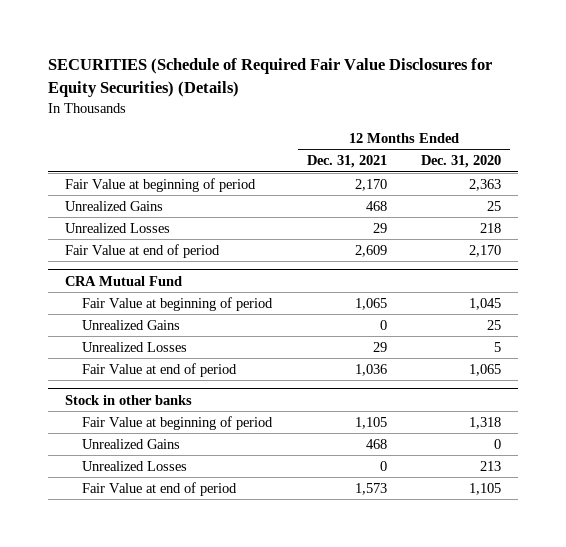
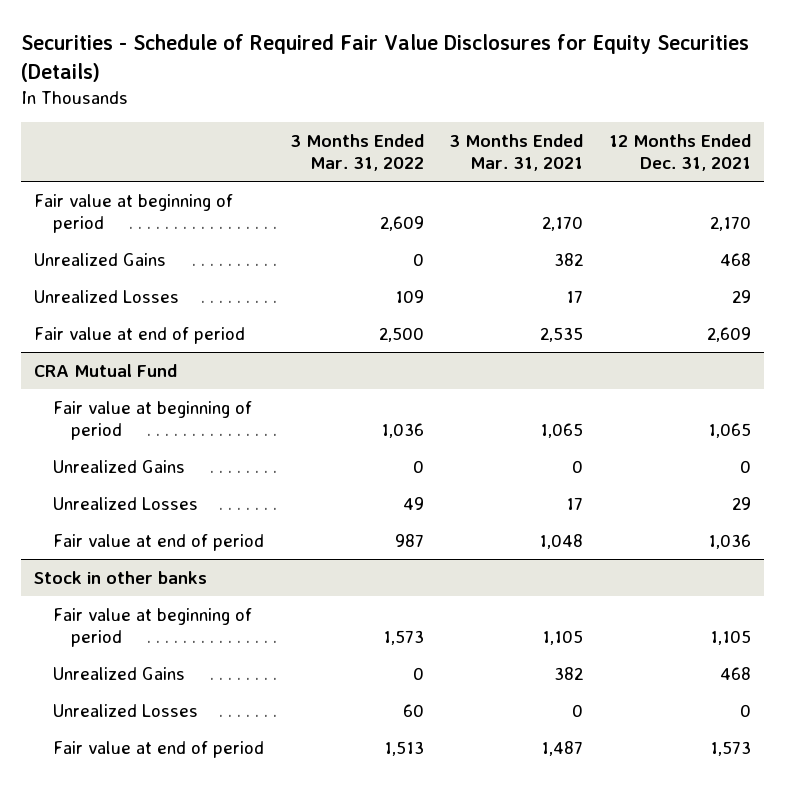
- SECURITIES (Schedule of Required Fair Value Disclosures for Equity Securities) (Details)
+ Securities - Schedule of Required Fair Value Disclosures for Equity Securities (Details)
- | 12 Months Ended Dec. 31, 2021 | 12 Months Ended Dec. 31, 2020
+ | 3 Months Ended Mar. 31, 2022 | 3 Months Ended Mar. 31, 2021 | 12 Months Ended Dec. 31, 2021
- Fair Value at beginning of period | 2,170 | 2,363
+ Fair value at beginning of period | 2,609 | 2,170 | 2,170
- Fair Value at end of period | 2,609 | 2,170
+ Fair value at end of period | 2,500 | 2,535 | 2,609
@ CRA Mutual Fund
- Fair Value at beginning of period | 1,065 | 1,045
+ Fair value at beginning of period | 1,036 | 1,065 | 1,065
- Fair Value at end of period | 1,036 | 1,065
+ Fair value at end of period | 987 | 1,048 | 1,036
@ Stock in other banks
- Fair Value at beginning of period | 1,105 | 1,318
+ Fair value at beginning of period | 1,573 | 1,105 | 1,105
- Fair Value at end of period | 1,573 | 1,105
+ Fair value at end of period | 1,513 | 1,487 | 1,573

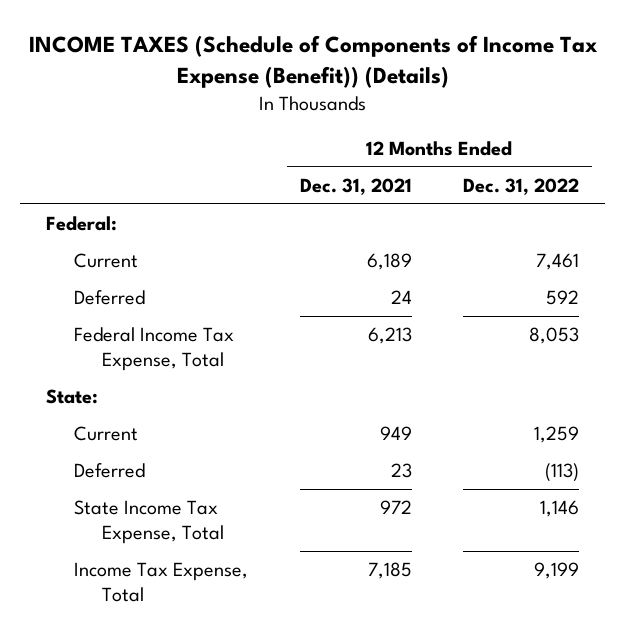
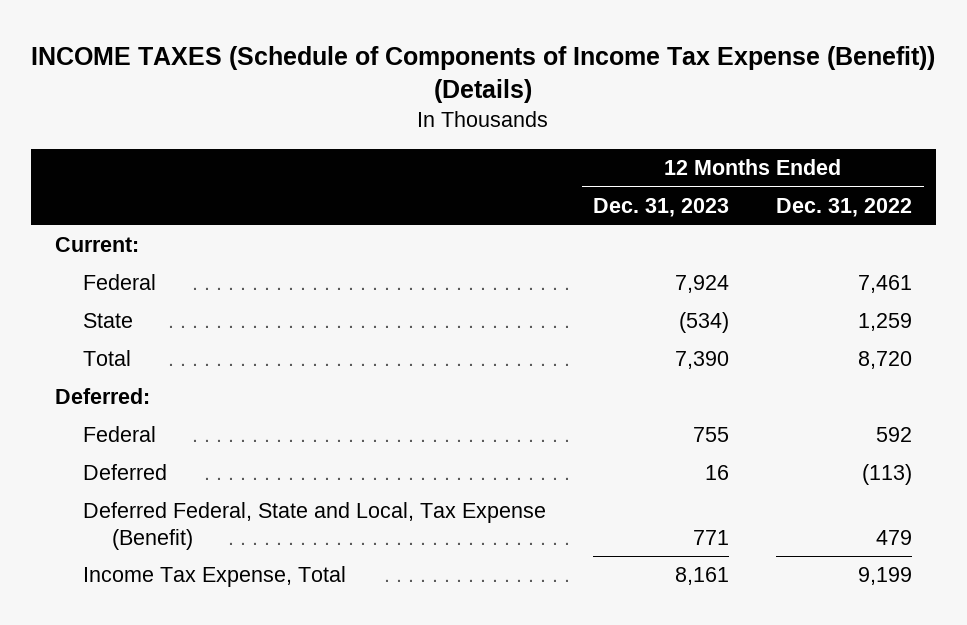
- | 12 Months Ended Dec. 31, 2021 | 12 Months Ended Dec. 31, 2022
+ | 12 Months Ended Dec. 31, 2023 | 12 Months Ended Dec. 31, 2022
- Federal:
- Current | 6,189 | 7,461
- Deferred | 24 | 592
- Federal Income Tax Expense, Total | 6,213 | 8,053
- State:
- Current | 949 | 1,259
+ Current:
+ Federal | 7,924 | 7,461
+ State | (534) | 1,259
+ Total | 7,390 | 8,720
+ Deferred:
+ Federal | 755 | 592
- State Income Tax Expense, Total | 972 | 1,146
+ Deferred Federal, State and Local, Tax Expense (Benefit) | 771 | 479

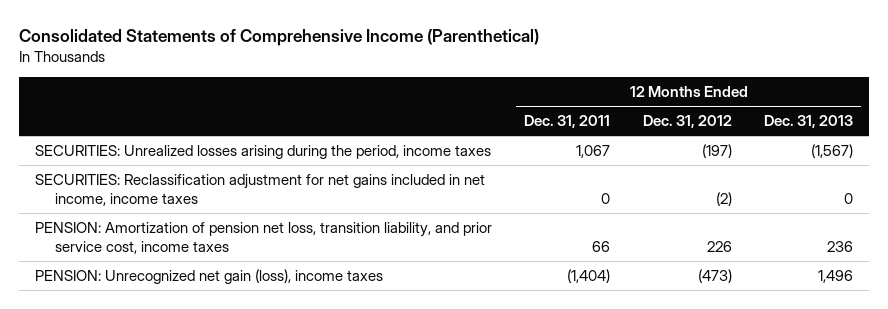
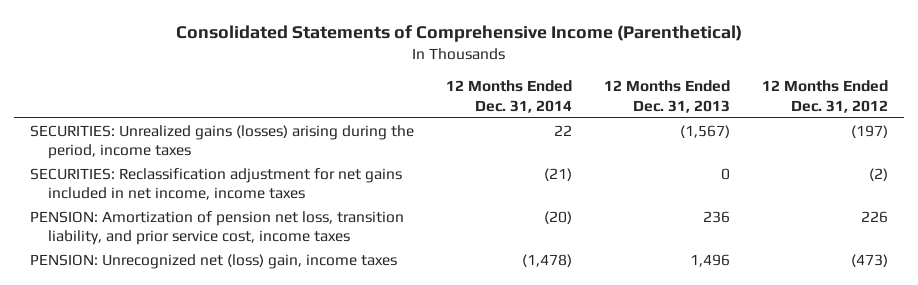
- | 12 Months Ended Dec. 31, 2011 | 12 Months Ended Dec. 31, 2012 | 12 Months Ended Dec. 31, 2013
+ | 12 Months Ended Dec. 31, 2014 | 12 Months Ended Dec. 31, 2013 | 12 Months Ended Dec. 31, 2012
- SECURITIES: Unrealized losses arising during the period, income taxes | 1,067 | (197) | (1,567)
+ SECURITIES: Unrealized gains (losses) arising during the period, income taxes | 22 | (1,567) | (197)
- PENSION: Unrecognized net gain (loss), income taxes | (1,404) | (473) | 1,496
+ PENSION: Unrecognized net (loss) gain, income taxes | (1,478) | 1,496 | (473)

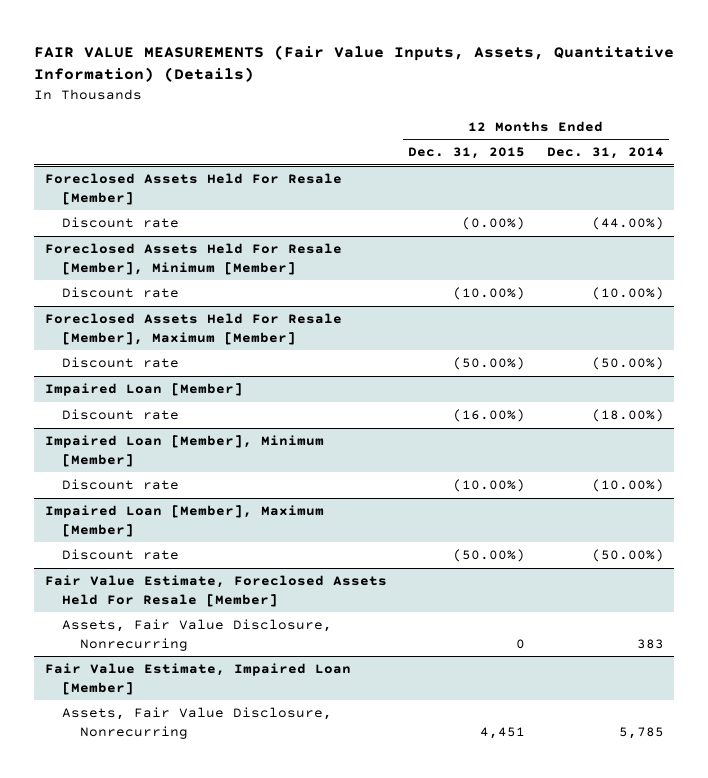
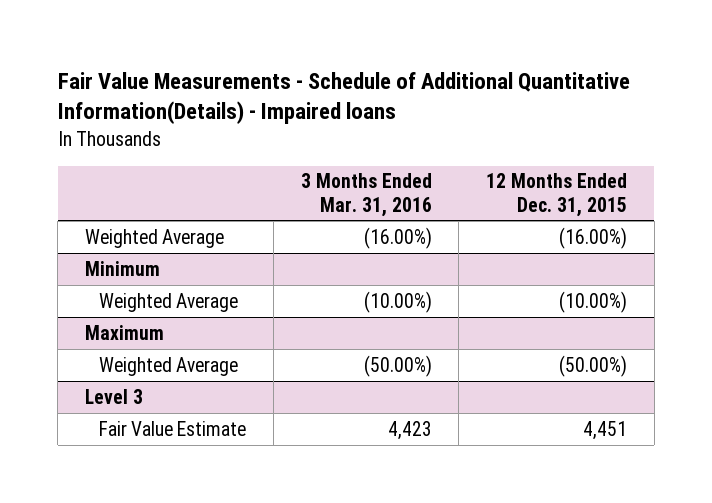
- FAIR VALUE MEASUREMENTS (Fair Value Inputs, Assets, Quantitative Information) (Details)
+ Fair Value Measurements - Schedule of Additional Quantitative Information(Details) - Impaired loans
- | 12 Months Ended Dec. 31, 2015 | 12 Months Ended Dec. 31, 2014
+ | 3 Months Ended Mar. 31, 2016 | 12 Months Ended Dec. 31, 2015
- Foreclosed Assets Held For Resale [Member]
- Discount rate | (0.00%) | (44.00%)
- Foreclosed Assets Held For Resale [Member], Minimum [Member]
- Discount rate | (10.00%) | (10.00%)
- Foreclosed Assets Held For Resale [Member], Maximum [Member]
- Discount rate | (50.00%) | (50.00%)
- Impaired Loan [Member]
- Discount rate | (16.00%) | (18.00%)
- Impaired Loan [Member], Minimum [Member]
- Discount rate | (10.00%) | (10.00%)
- Impaired Loan [Member], Maximum [Member]
- Discount rate | (50.00%) | (50.00%)
- Fair Value Estimate, Foreclosed Assets Held For Resale [Member]
- Assets, Fair Value Disclosure, Nonrecurring | 0 | 383
- Fair Value Estimate, Impaired Loan [Member]
- Assets, Fair Value Disclosure, Nonrecurring | 4,451 | 5,785
+ Weighted Average | (16.00%) | (16.00%)
+ Minimum
+ Weighted Average | (10.00%) | (10.00%)
+ Maximum
+ Weighted Average | (50.00%) | (50.00%)
+ Level 3
+ Fair Value Estimate | 4,423 | 4,451

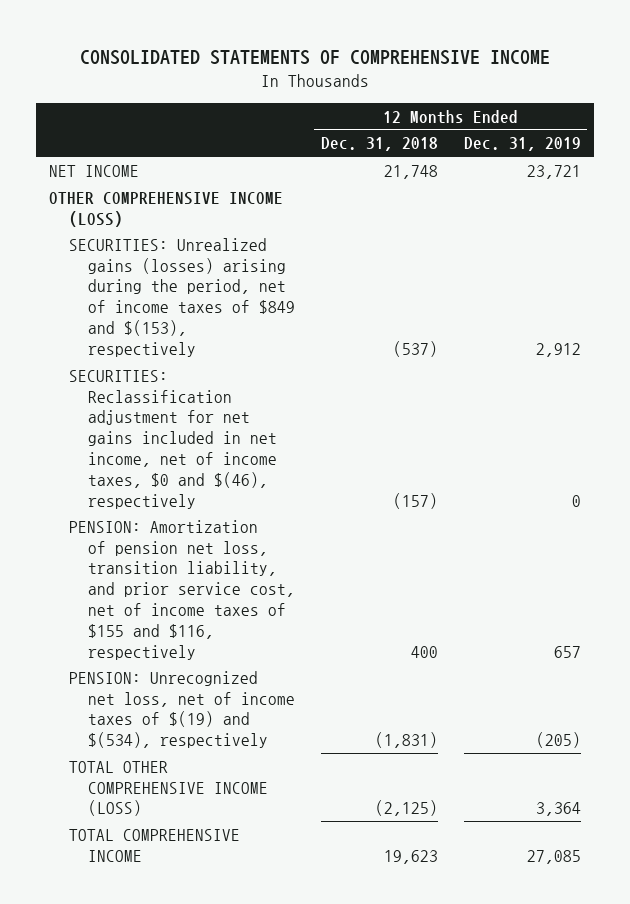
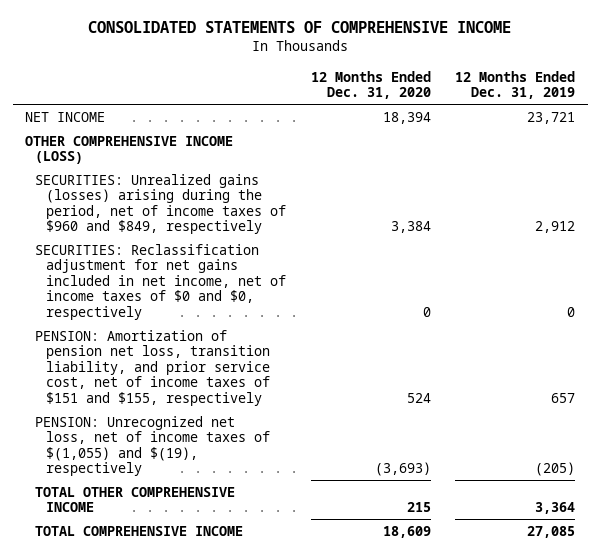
- | 12 Months Ended Dec. 31, 2018 | 12 Months Ended Dec. 31, 2019
+ | 12 Months Ended Dec. 31, 2020 | 12 Months Ended Dec. 31, 2019
- SECURITIES: Unrealized gains (losses) arising during the period, net of income taxes of $849 and $(153), respectively | (537) | 2,912
- SECURITIES: Reclassification adjustment for net gains included in net income, net of income taxes, $0 and $(46), respectively | (157) | 0
- PENSION: Amortization of pension net loss, transition liability, and prior service cost, net of income taxes of $155 and $116, respectively | 400 | 657
- PENSION: Unrecognized net loss, net of income taxes of $(19) and $(534), respectively | (1,831) | (205)
- TOTAL OTHER COMPREHENSIVE INCOME (LOSS) | (2,125) | 3,364
+ SECURITIES: Unrealized gains (losses) arising during the period, net of income taxes of $960 and $849, respectively | 3,384 | 2,912
+ SECURITIES: Reclassification adjustment for net gains included in net income, net of income taxes of $0 and $0, respectively | 0 | 0
+ PENSION: Amortization of pension net loss, transition liability, and prior service cost, net of income taxes of $151 and $155, respectively | 524 | 657
+ PENSION: Unrecognized net loss, net of income taxes of $(1,055) and $(19), respectively | (3,693) | (205)
+ TOTAL OTHER COMPREHENSIVE INCOME | 215 | 3,364

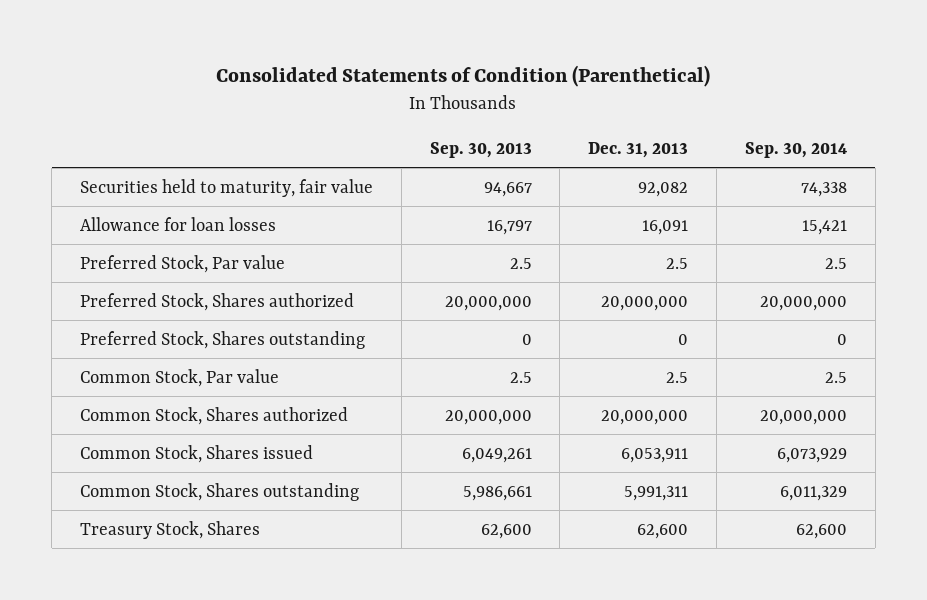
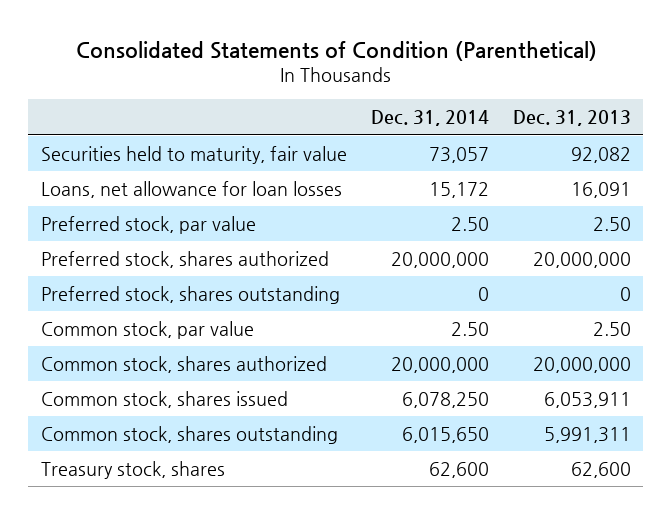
- | Sep. 30, 2013 | Dec. 31, 2013 | Sep. 30, 2014
+ | Dec. 31, 2014 | Dec. 31, 2013
- Allowance for loan losses | 16,797 | 16,091 | 15,421
- Preferred Stock, Par value | 2.5 | 2.5 | 2.5
- Preferred Stock, Shares authorized | 20,000,000 | 20,000,000 | 20,000,000
- Preferred Stock, Shares outstanding | 0 | 0 | 0
- Common Stock, Par value | 2.5 | 2.5 | 2.5
- Common Stock, Shares authorized | 20,000,000 | 20,000,000 | 20,000,000
- Common Stock, Shares issued | 6,049,261 | 6,053,911 | 6,073,929
- Common Stock, Shares outstanding | 5,986,661 | 5,991,311 | 6,011,329
- Treasury Stock, Shares | 62,600 | 62,600 | 62,600
+ Loans, net allowance for loan losses | 15,172 | 16,091
+ Preferred stock, par value | 2.50 | 2.50
+ Preferred stock, shares authorized | 20,000,000 | 20,000,000
+ Preferred stock, shares outstanding | 0 | 0
+ Common stock, par value | 2.50 | 2.50
+ Common stock, shares authorized | 20,000,000 | 20,000,000
+ Common stock, shares issued | 6,078,250 | 6,053,911
+ Common stock, shares outstanding | 6,015,650 | 5,991,311
+ Treasury stock, shares | 62,600 | 62,600

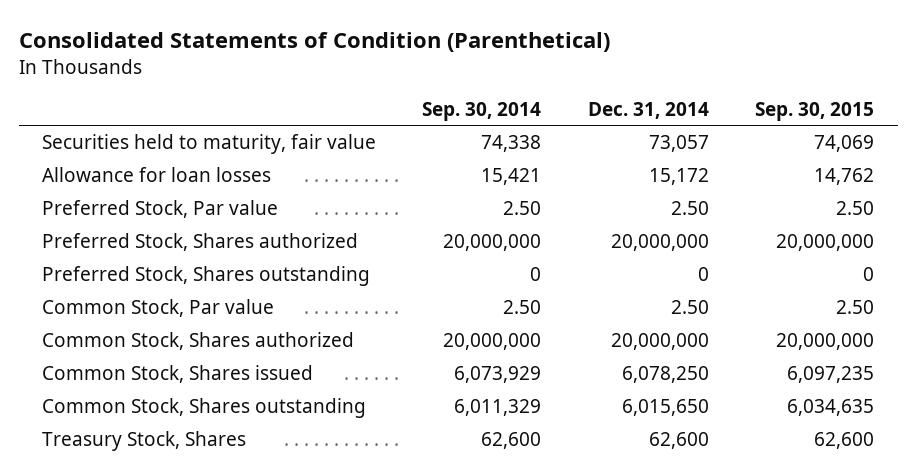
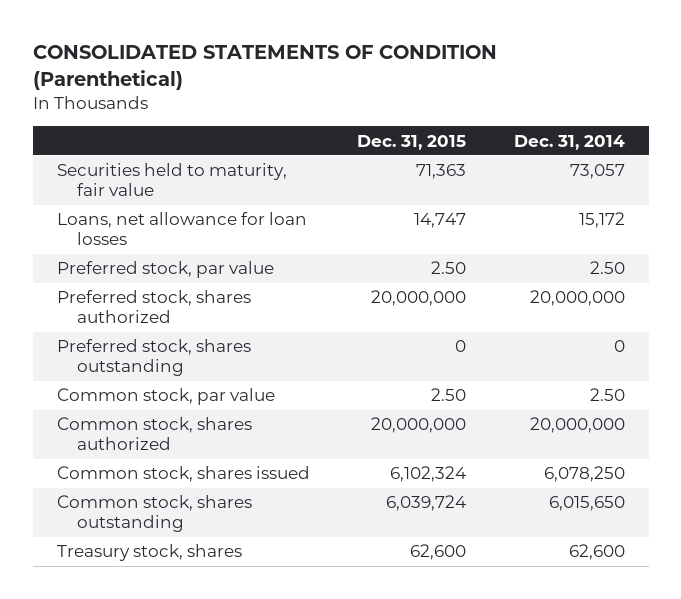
- Consolidated Statements of Condition (Parenthetical)
+ CONSOLIDATED STATEMENTS OF CONDITION (Parenthetical)
- | Sep. 30, 2014 | Dec. 31, 2014 | Sep. 30, 2015
+ | Dec. 31, 2015 | Dec. 31, 2014
- Allowance for loan losses | 15,421 | 15,172 | 14,762
- Preferred Stock, Par value | 2.50 | 2.50 | 2.50
- Preferred Stock, Shares authorized | 20,000,000 | 20,000,000 | 20,000,000
- Preferred Stock, Shares outstanding | 0 | 0 | 0
- Common Stock, Par value | 2.50 | 2.50 | 2.50
- Common Stock, Shares authorized | 20,000,000 | 20,000,000 | 20,000,000
- Common Stock, Shares issued | 6,073,929 | 6,078,250 | 6,097,235
- Common Stock, Shares outstanding | 6,011,329 | 6,015,650 | 6,034,635
- Treasury Stock, Shares | 62,600 | 62,600 | 62,600
+ Loans, net allowance for loan losses | 14,747 | 15,172
+ Preferred stock, par value | 2.50 | 2.50
+ Preferred stock, shares authorized | 20,000,000 | 20,000,000
+ Preferred stock, shares outstanding | 0 | 0
+ Common stock, par value | 2.50 | 2.50
+ Common stock, shares authorized | 20,000,000 | 20,000,000
+ Common stock, shares issued | 6,102,324 | 6,078,250
+ Common stock, shares outstanding | 6,039,724 | 6,015,650
+ Treasury stock, shares | 62,600 | 62,600

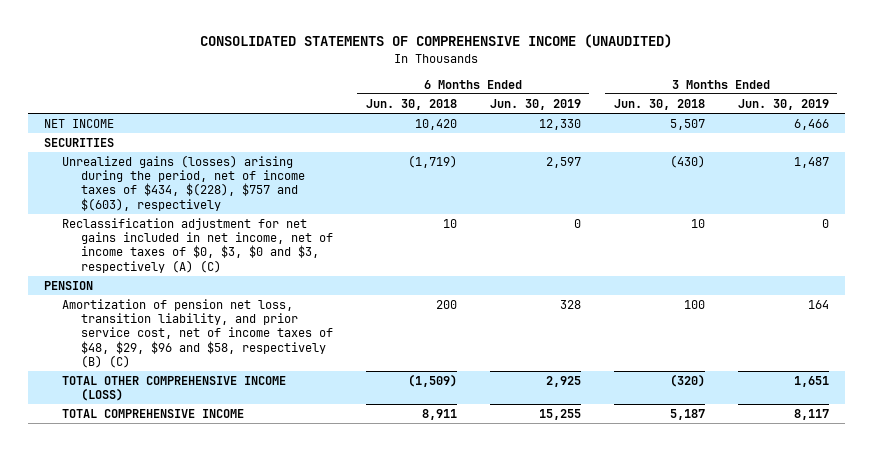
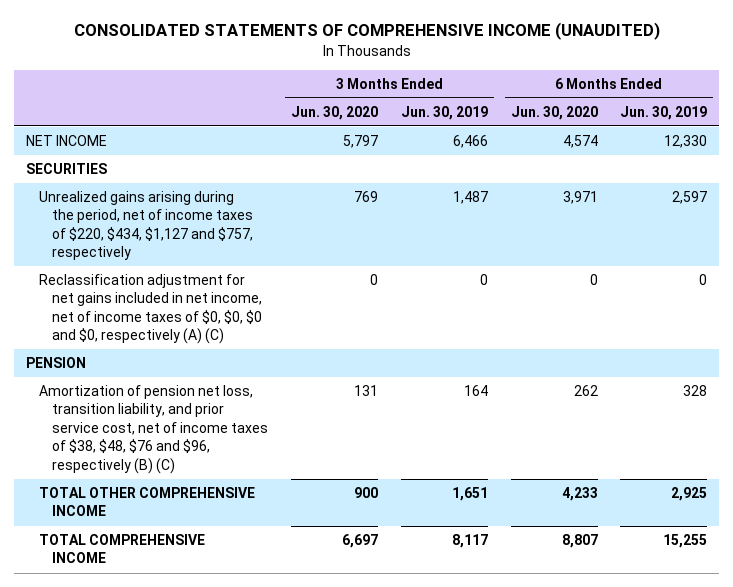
- | 6 Months Ended Jun. 30, 2018 | 6 Months Ended Jun. 30, 2019 | 3 Months Ended Jun. 30, 2018 | 3 Months Ended Jun. 30, 2019
+ | 3 Months Ended Jun. 30, 2020 | 3 Months Ended Jun. 30, 2019 | 6 Months Ended Jun. 30, 2020 | 6 Months Ended Jun. 30, 2019
- Unrealized gains (losses) arising during the period, net of income taxes of $434, $(228), $757 and $(603), respectively | (1,719) | 2,597 | (430) | 1,487
- Reclassification adjustment for net gains included in net income, net of income taxes of $0, $3, $0 and $3, respectively (A) (C) | 10 | 0 | 10 | 0
+ Unrealized gains arising during the period, net of income taxes of $220, $434, $1,127 and $757, respectively | 769 | 1,487 | 3,971 | 2,597
+ Reclassification adjustment for net gains included in net income, net of income taxes of $0, $0, $0 and $0, respectively (A) (C) | 0 | 0 | 0 | 0
- Amortization of pension net loss, transition liability, and prior service cost, net of income taxes of $48, $29, $96 and $58, respectively (B) (C) | 200 | 328 | 100 | 164
- TOTAL OTHER COMPREHENSIVE INCOME (LOSS) | (1,509) | 2,925 | (320) | 1,651
+ Amortization of pension net loss, transition liability, and prior service cost, net of income taxes of $38, $48, $76 and $96, respectively (B) (C) | 131 | 164 | 262 | 328
+ TOTAL OTHER COMPREHENSIVE INCOME | 900 | 1,651 | 4,233 | 2,925

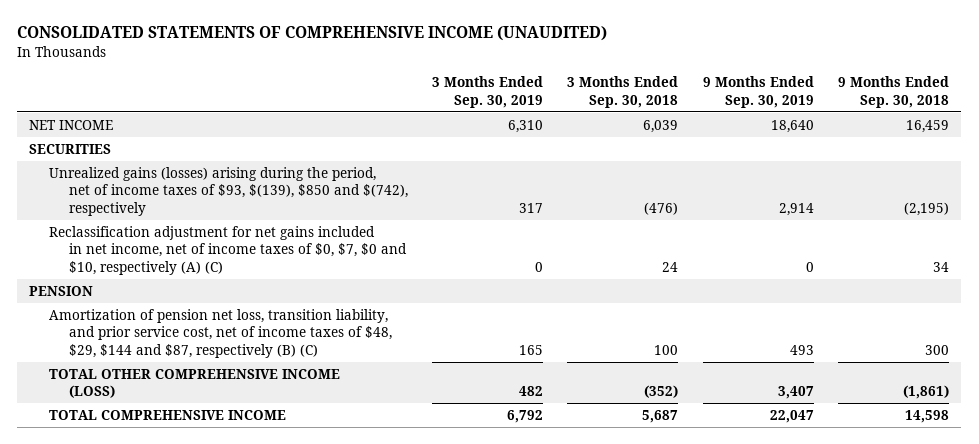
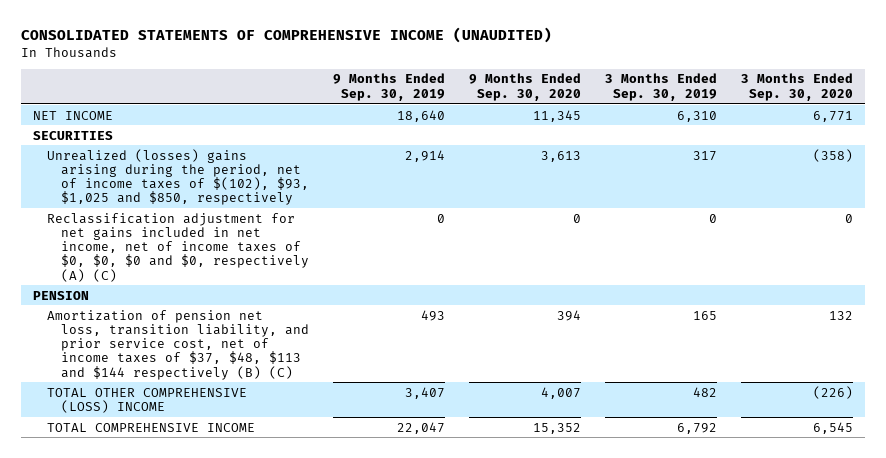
- | 3 Months Ended Sep. 30, 2019 | 3 Months Ended Sep. 30, 2018 | 9 Months Ended Sep. 30, 2019 | 9 Months Ended Sep. 30, 2018
+ | 9 Months Ended Sep. 30, 2019 | 9 Months Ended Sep. 30, 2020 | 3 Months Ended Sep. 30, 2019 | 3 Months Ended Sep. 30, 2020
- Unrealized gains (losses) arising during the period, net of income taxes of $93, $(139), $850 and $(742), respectively | 317 | (476) | 2,914 | (2,195)
- Reclassification adjustment for net gains included in net income, net of income taxes of $0, $7, $0 and $10, respectively (A) (C) | 0 | 24 | 0 | 34
+ Unrealized (losses) gains arising during the period, net of income taxes of $(102), $93, $1,025 and $850, respectively | 2,914 | 3,613 | 317 | (358)
+ Reclassification adjustment for net gains included in net income, net of income taxes of $0, $0, $0 and $0, respectively (A) (C) | 0 | 0 | 0 | 0
- Amortization of pension net loss, transition liability, and prior service cost, net of income taxes of $48, $29, $144 and $87, respectively (B) (C) | 165 | 100 | 493 | 300
- TOTAL OTHER COMPREHENSIVE INCOME (LOSS) | 482 | (352) | 3,407 | (1,861)
+ Amortization of pension net loss, transition liability, and prior service cost, net of income taxes of $37, $48, $113 and $144 respectively (B) (C) | 493 | 394 | 165 | 132
+ TOTAL OTHER COMPREHENSIVE (LOSS) INCOME | 3,407 | 4,007 | 482 | (226)

